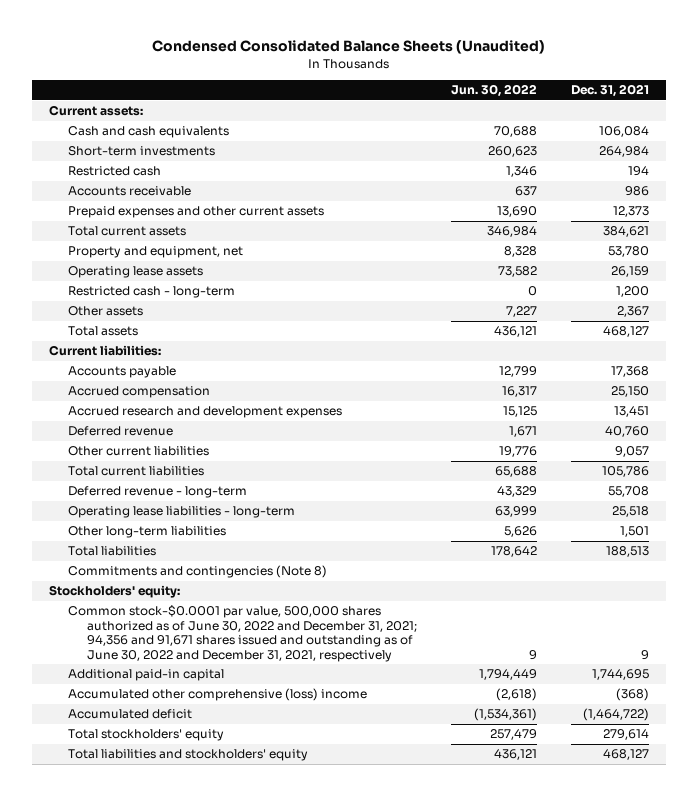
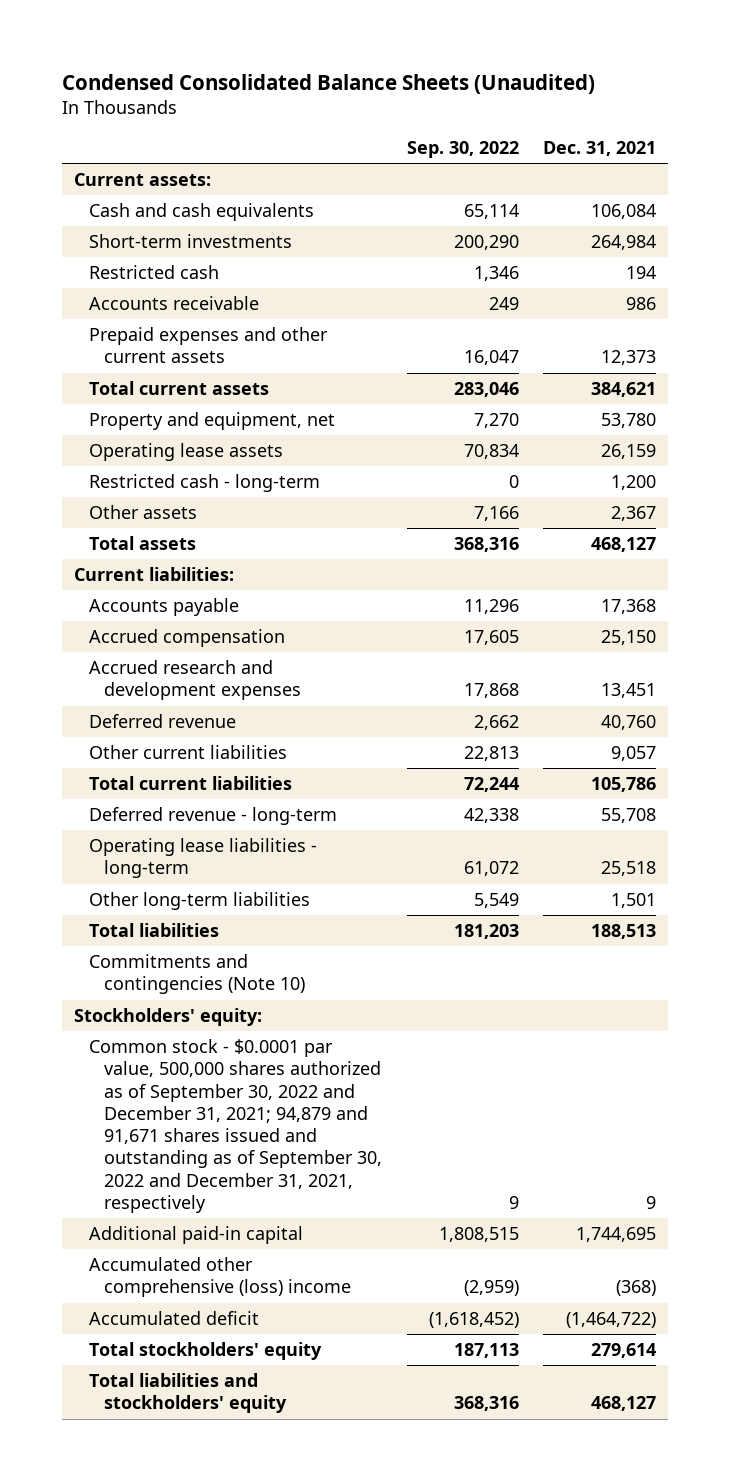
- | Jun. 30, 2022 | Dec. 31, 2021
+ | Sep. 30, 2022 | Dec. 31, 2021
- Commitments and contingencies (Note 8)
+ Commitments and contingencies (Note 10)
- Common stock-$0.0001 par value, 500,000 shares authorized as of June 30, 2022 and December 31, 2021; 94,356 and 91,671 shares issued and outstanding as of June 30, 2022 and December 31, 2021, respectively | 9 | 9
+ Common stock - $0.0001 par value, 500,000 shares authorized as of September 30, 2022 and December 31, 2021; 94,879 and 91,671 shares issued and outstanding as of September 30, 2022 and December 31, 2021, respectively | 9 | 9

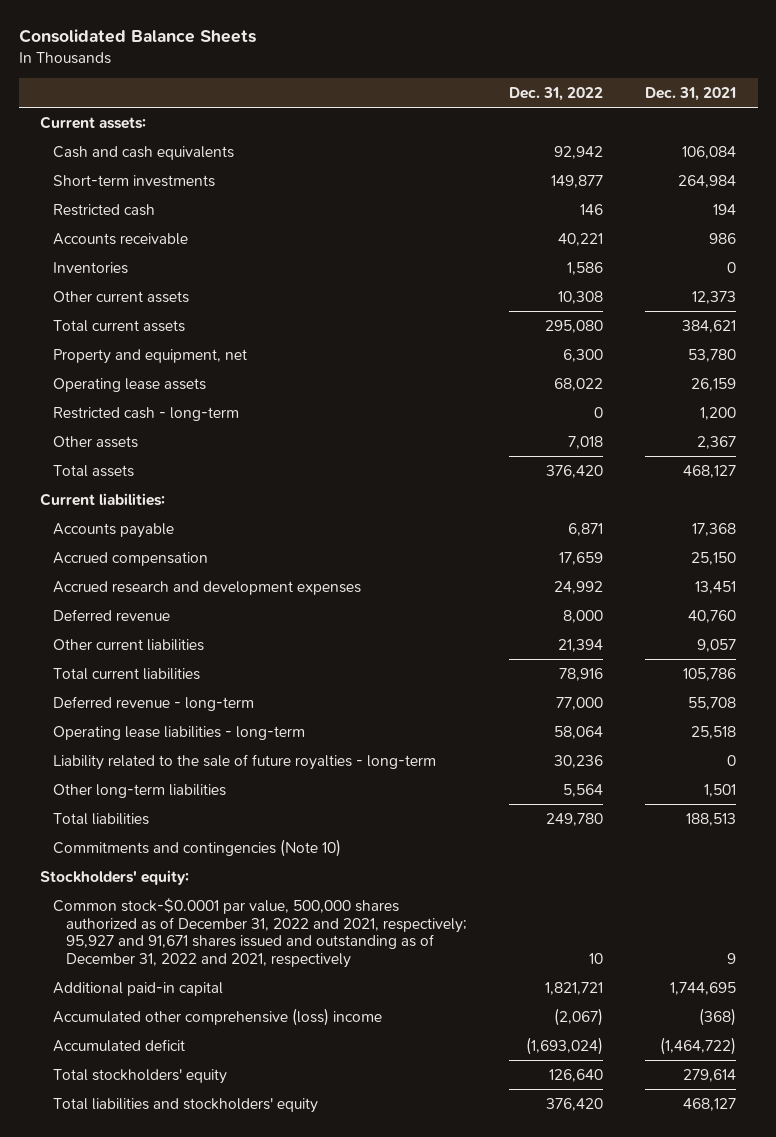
- Condensed Consolidated Balance Sheets (Unaudited)
+ Consolidated Balance Sheets
- | Sep. 30, 2022 | Dec. 31, 2021
+ | Dec. 31, 2022 | Dec. 31, 2021
- Prepaid expenses and other current assets | 16,047 | 12,373
+ Inventories | 1,586 | 0
+ Other current assets | 10,308 | 12,373
+ Liability related to the sale of future royalties - long-term | 30,236 | 0
- Common stock - $0.0001 par value, 500,000 shares authorized as of September 30, 2022 and December 31, 2021; 94,879 and 91,671 shares issued and outstanding as of September 30, 2022 and December 31, 2021, respectively | 9 | 9
+ Common stock-$0.0001 par value, 500,000 shares authorized as of December 31, 2022 and 2021, respectively; 95,927 and 91,671 shares issued and outstanding as of December 31, 2022 and 2021, respectively | 10 | 9

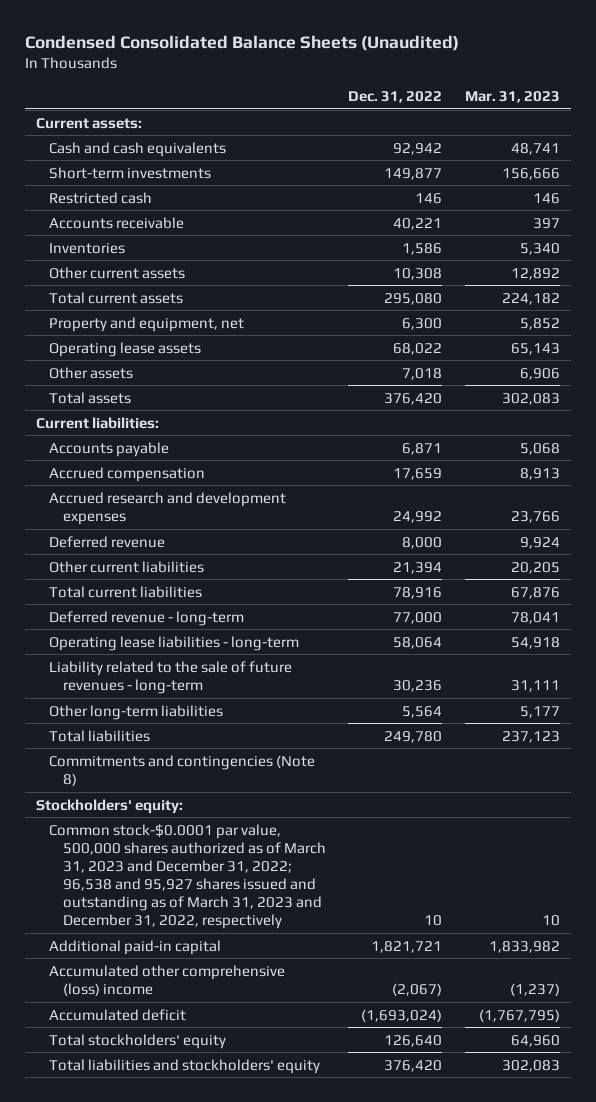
- Consolidated Balance Sheets
+ Condensed Consolidated Balance Sheets (Unaudited)
- | Dec. 31, 2022 | Dec. 31, 2021
+ | Dec. 31, 2022 | Mar. 31, 2023
- Restricted cash - long-term | 0 | 1,200
- Liability related to the sale of future royalties - long-term | 30,236 | 0
+ Liability related to the sale of future revenues - long-term | 30,236 | 31,111
- Commitments and contingencies (Note 10)
+ Commitments and contingencies (Note 8)
- Common stock-$0.0001 par value, 500,000 shares authorized as of December 31, 2022 and 2021, respectively; 95,927 and 91,671 shares issued and outstanding as of December 31, 2022 and 2021, respectively | 10 | 9
+ Common stock-$0.0001 par value, 500,000 shares authorized as of March 31, 2023 and December 31, 2022; 96,538 and 95,927 shares issued and outstanding as of March 31, 2023 and December 31, 2022, respectively | 10 | 10

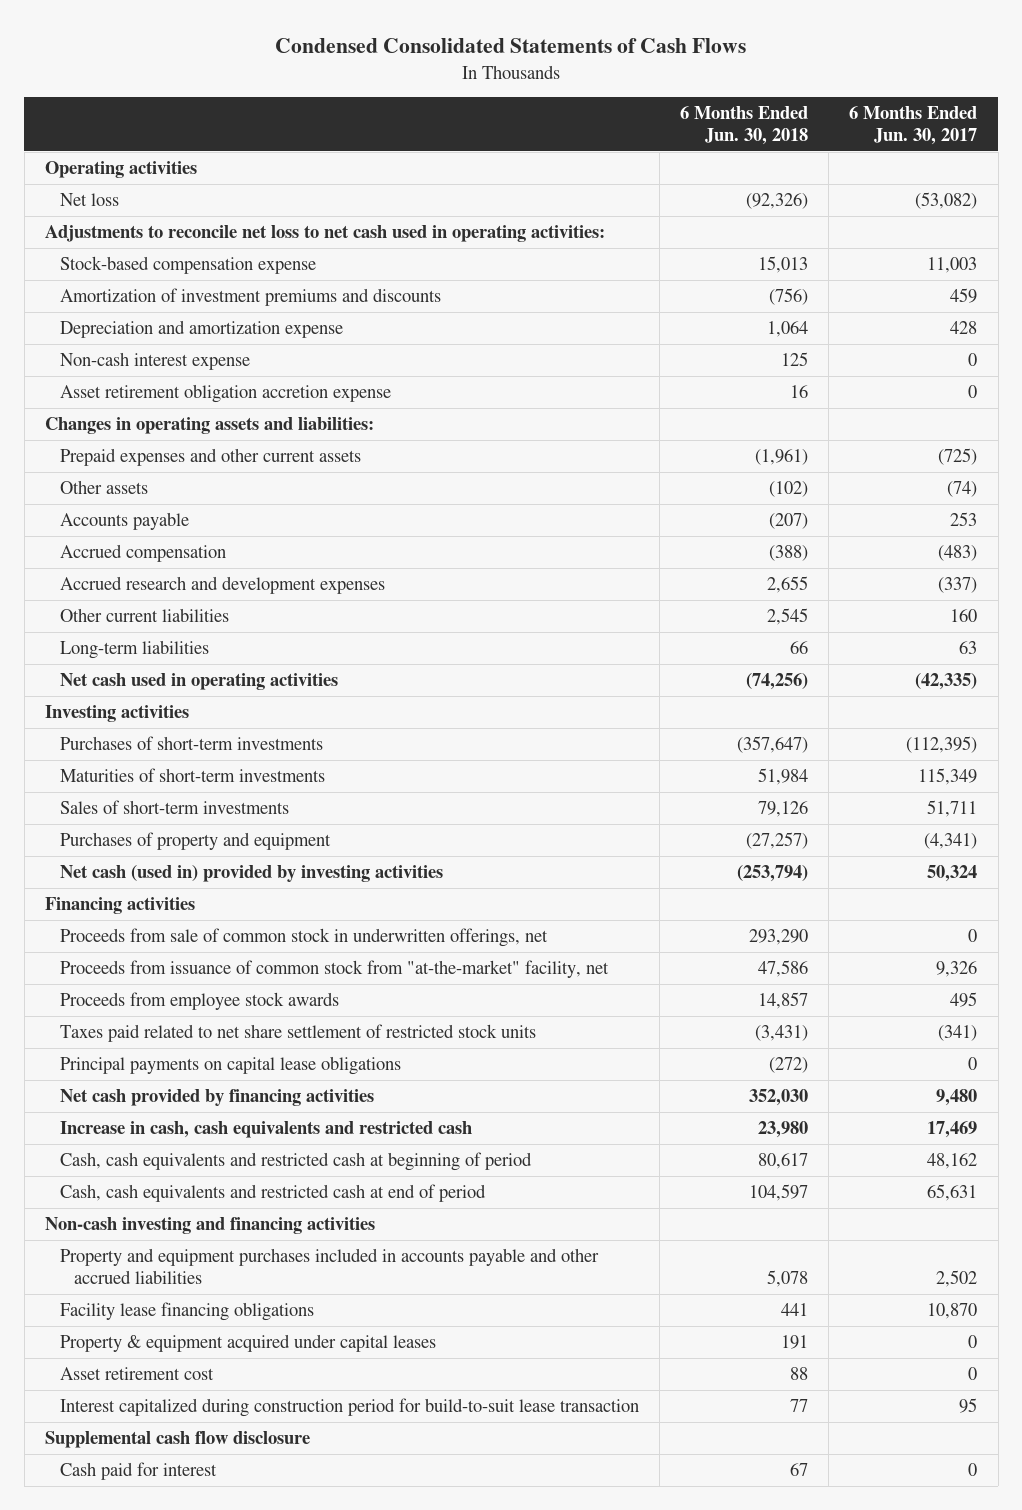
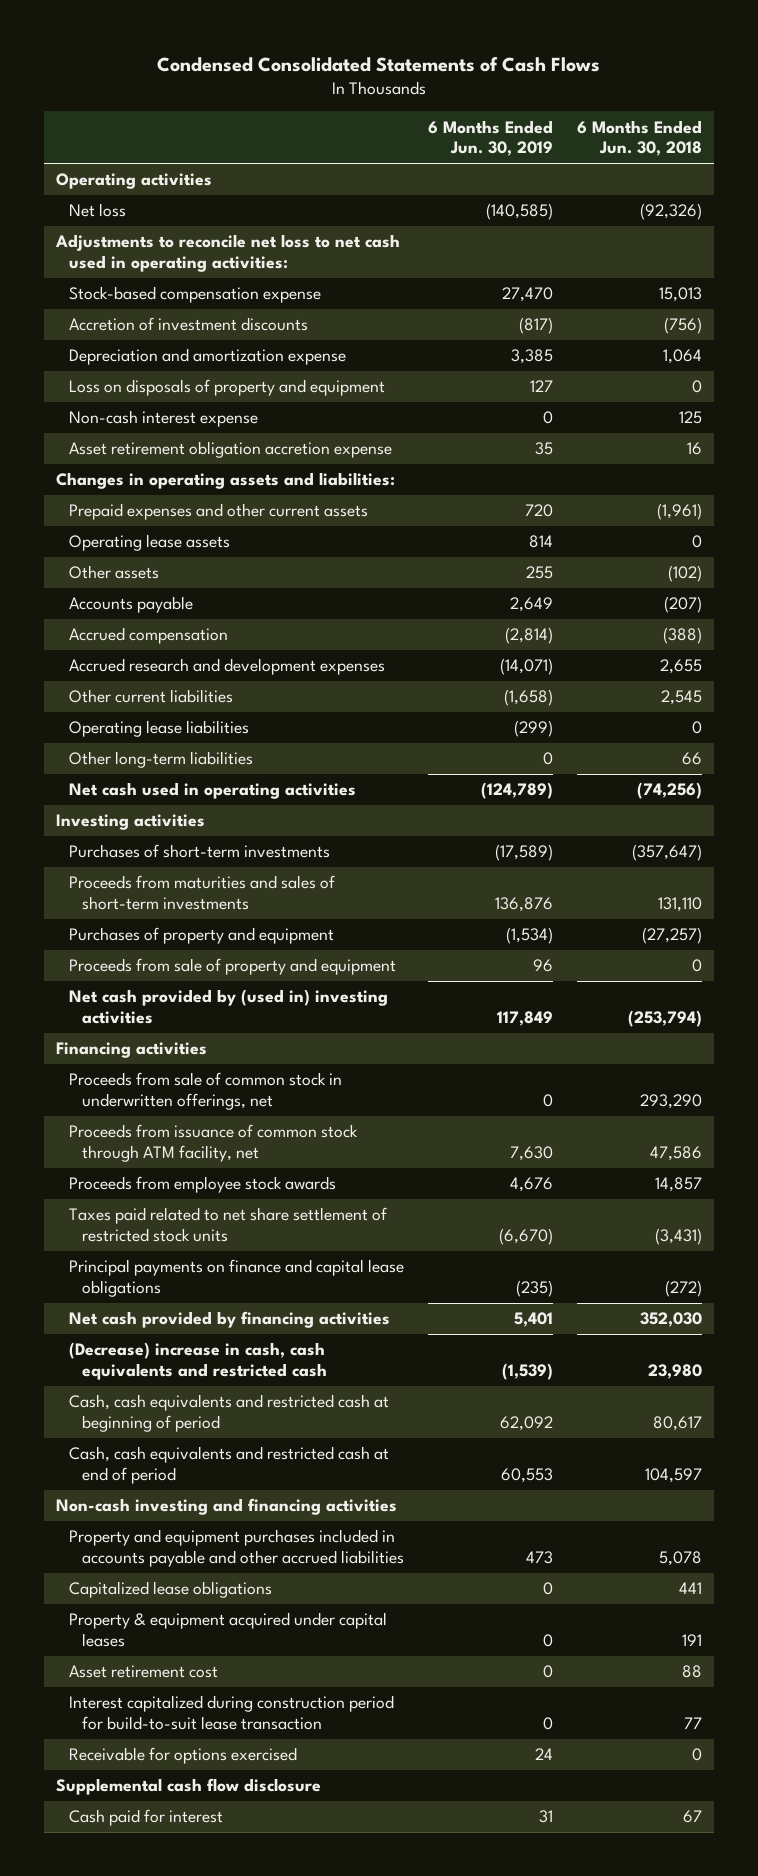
- | 6 Months Ended Jun. 30, 2018 | 6 Months Ended Jun. 30, 2017
+ | 6 Months Ended Jun. 30, 2019 | 6 Months Ended Jun. 30, 2018
- Amortization of investment premiums and discounts | (756) | 459
+ Accretion of investment discounts | (817) | (756)
+ Loss on disposals of property and equipment | 127 | 0
+ Operating lease assets | 814 | 0
- Long-term liabilities | 66 | 63
+ Operating lease liabilities | (299) | 0
+ Other long-term liabilities | 0 | 66
- Maturities of short-term investments | 51,984 | 115,349
- Sales of short-term investments | 79,126 | 51,711
+ Proceeds from maturities and sales of short-term investments | 136,876 | 131,110
- Net cash (used in) provided by investing activities | (253,794) | 50,324
+ Proceeds from sale of property and equipment | 96 | 0
+ Net cash provided by (used in) investing activities | 117,849 | (253,794)
- Proceeds from issuance of common stock from "at-the-market" facility, net | 47,586 | 9,326
+ Proceeds from issuance of common stock through ATM facility, net | 7,630 | 47,586
- Principal payments on capital lease obligations | (272) | 0
+ Principal payments on finance and capital lease obligations | (235) | (272)
- Increase in cash, cash equivalents and restricted cash | 23,980 | 17,469
+ (Decrease) increase in cash, cash equivalents and restricted cash | (1,539) | 23,980
- Facility lease financing obligations | 441 | 10,870
+ Capitalized lease obligations | 0 | 441
+ Receivable for options exercised | 24 | 0

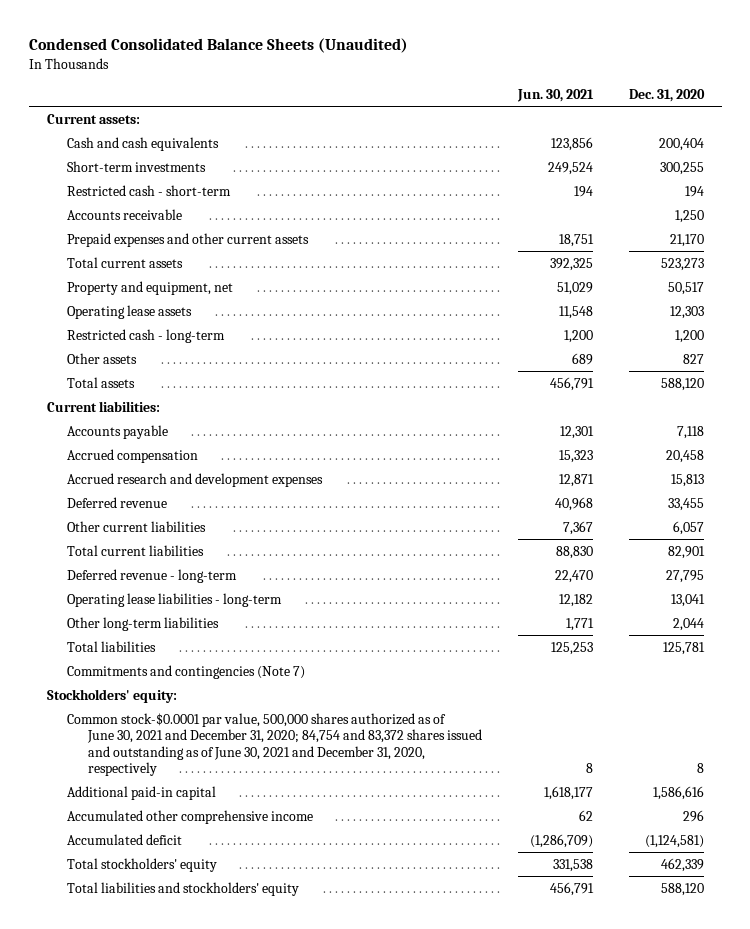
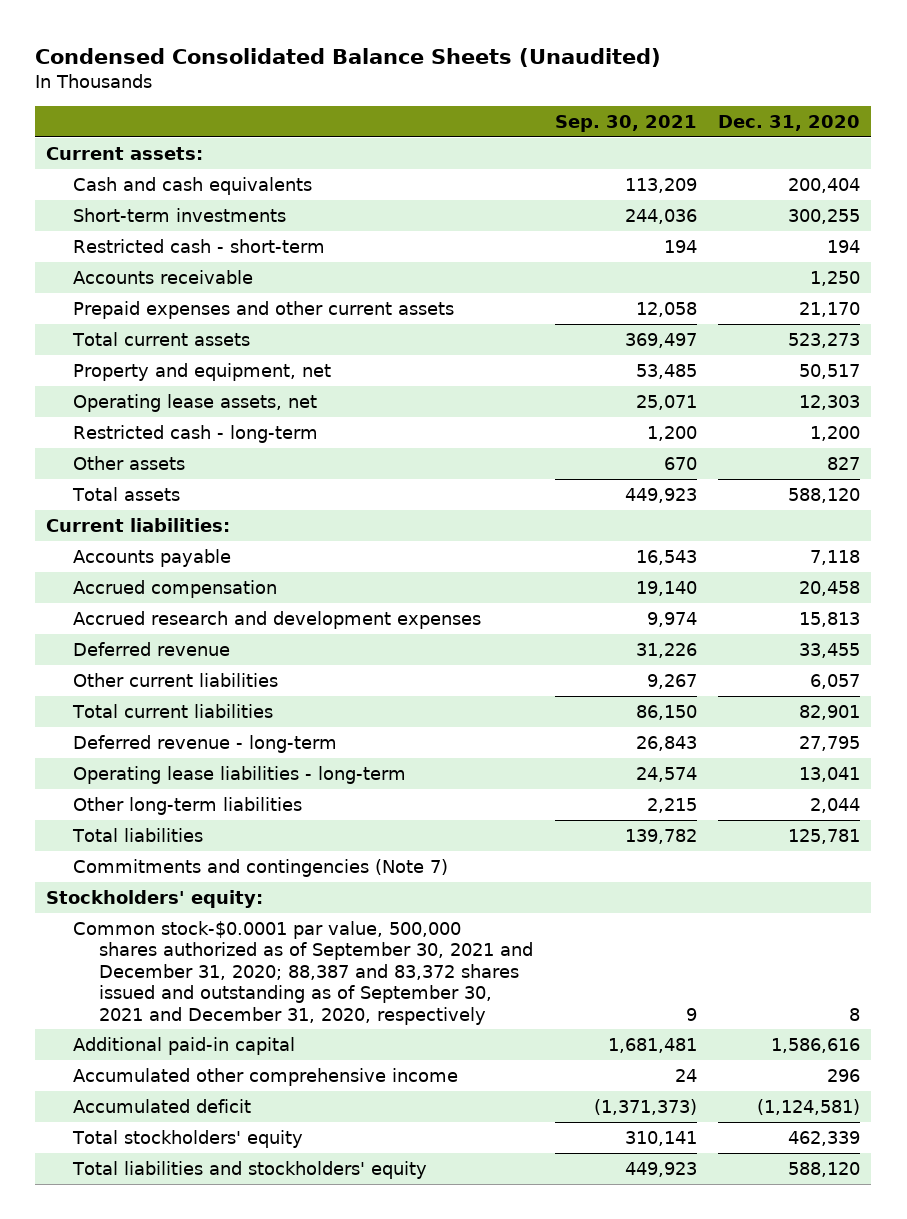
- | Jun. 30, 2021 | Dec. 31, 2020
+ | Sep. 30, 2021 | Dec. 31, 2020
- Operating lease assets | 11,548 | 12,303
+ Operating lease assets, net | 25,071 | 12,303
- Common stock-$0.0001 par value, 500,000 shares authorized as of June 30, 2021 and December 31, 2020; 84,754 and 83,372 shares issued and outstanding as of June 30, 2021 and December 31, 2020, respectively | 8 | 8
+ Common stock-$0.0001 par value, 500,000 shares authorized as of September 30, 2021 and December 31, 2020; 88,387 and 83,372 shares issued and outstanding as of September 30, 2021 and December 31, 2020, respectively | 9 | 8

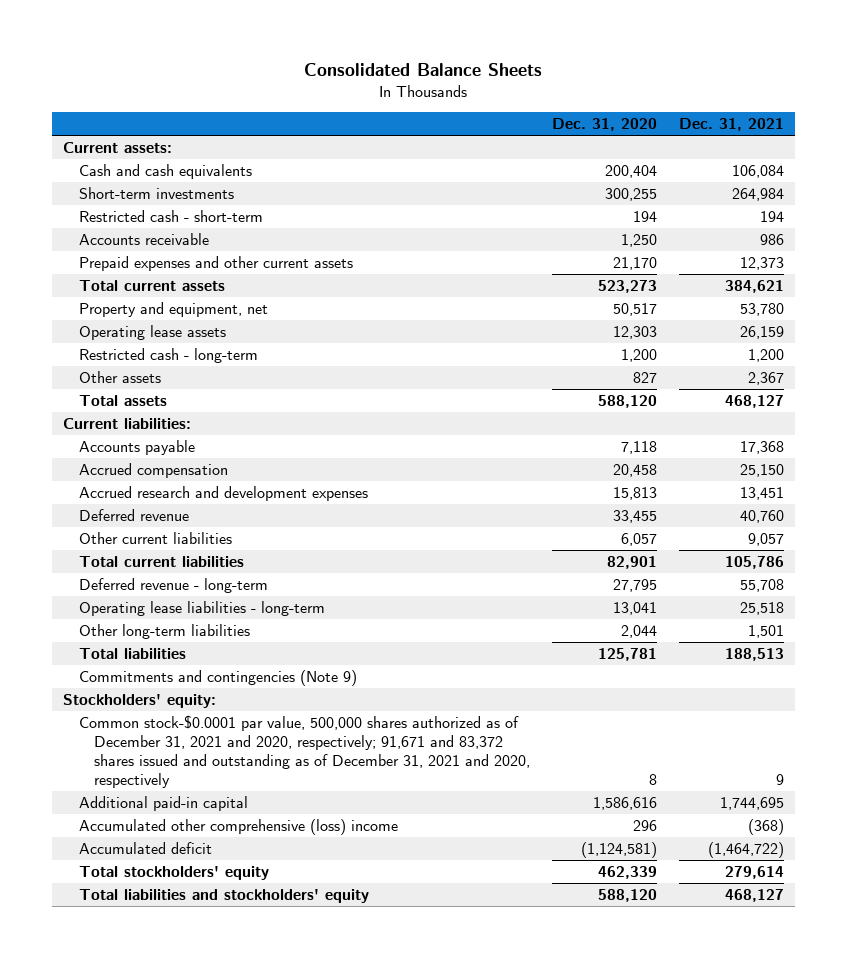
- Condensed Consolidated Balance Sheets (Unaudited)
+ Consolidated Balance Sheets
- | Sep. 30, 2021 | Dec. 31, 2020
+ | Dec. 31, 2020 | Dec. 31, 2021
- Operating lease assets, net | 25,071 | 12,303
+ Operating lease assets | 12,303 | 26,159
- Commitments and contingencies (Note 7)
+ Commitments and contingencies (Note 9)
- Common stock-$0.0001 par value, 500,000 shares authorized as of September 30, 2021 and December 31, 2020; 88,387 and 83,372 shares issued and outstanding as of September 30, 2021 and December 31, 2020, respectively | 9 | 8
+ Common stock-$0.0001 par value, 500,000 shares authorized as of December 31, 2021 and 2020, respectively; 91,671 and 83,372 shares issued and outstanding as of December 31, 2021 and 2020, respectively | 8 | 9
- Accumulated other comprehensive income | 24 | 296
+ Accumulated other comprehensive (loss) income | 296 | (368)

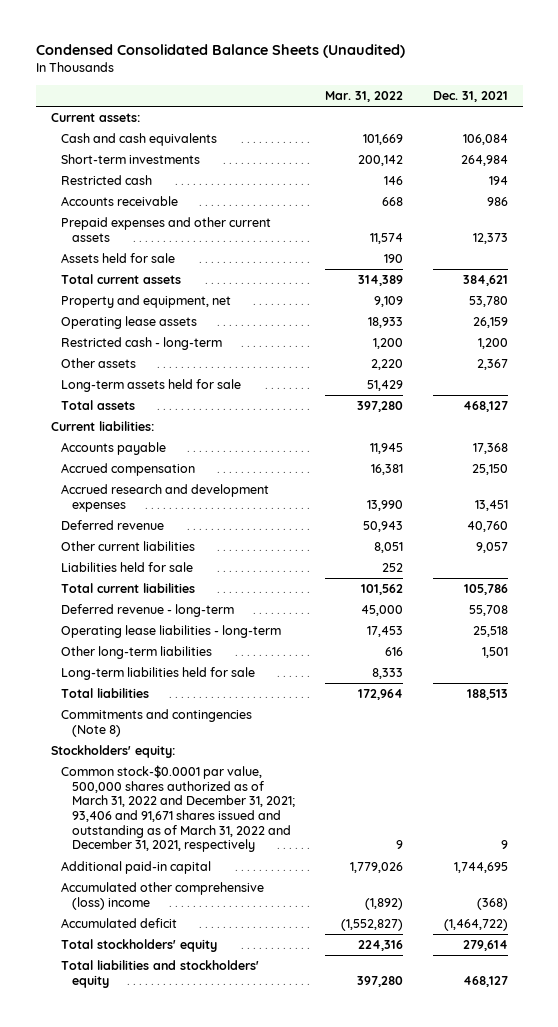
- Consolidated Balance Sheets
+ Condensed Consolidated Balance Sheets (Unaudited)
- | Dec. 31, 2020 | Dec. 31, 2021
+ | Mar. 31, 2022 | Dec. 31, 2021
- Restricted cash - short-term | 194 | 194
+ Restricted cash | 146 | 194
+ Assets held for sale | 190 |
+ Long-term assets held for sale | 51,429 |
+ Liabilities held for sale | 252 |
+ Long-term liabilities held for sale | 8,333 |
- Commitments and contingencies (Note 9)
+ Commitments and contingencies (Note 8)
- Common stock-$0.0001 par value, 500,000 shares authorized as of December 31, 2021 and 2020, respectively; 91,671 and 83,372 shares issued and outstanding as of December 31, 2021 and 2020, respectively | 8 | 9
+ Common stock-$0.0001 par value, 500,000 shares authorized as of March 31, 2022 and December 31, 2021; 93,406 and 91,671 shares issued and outstanding as of March 31, 2022 and December 31, 2021, respectively | 9 | 9

